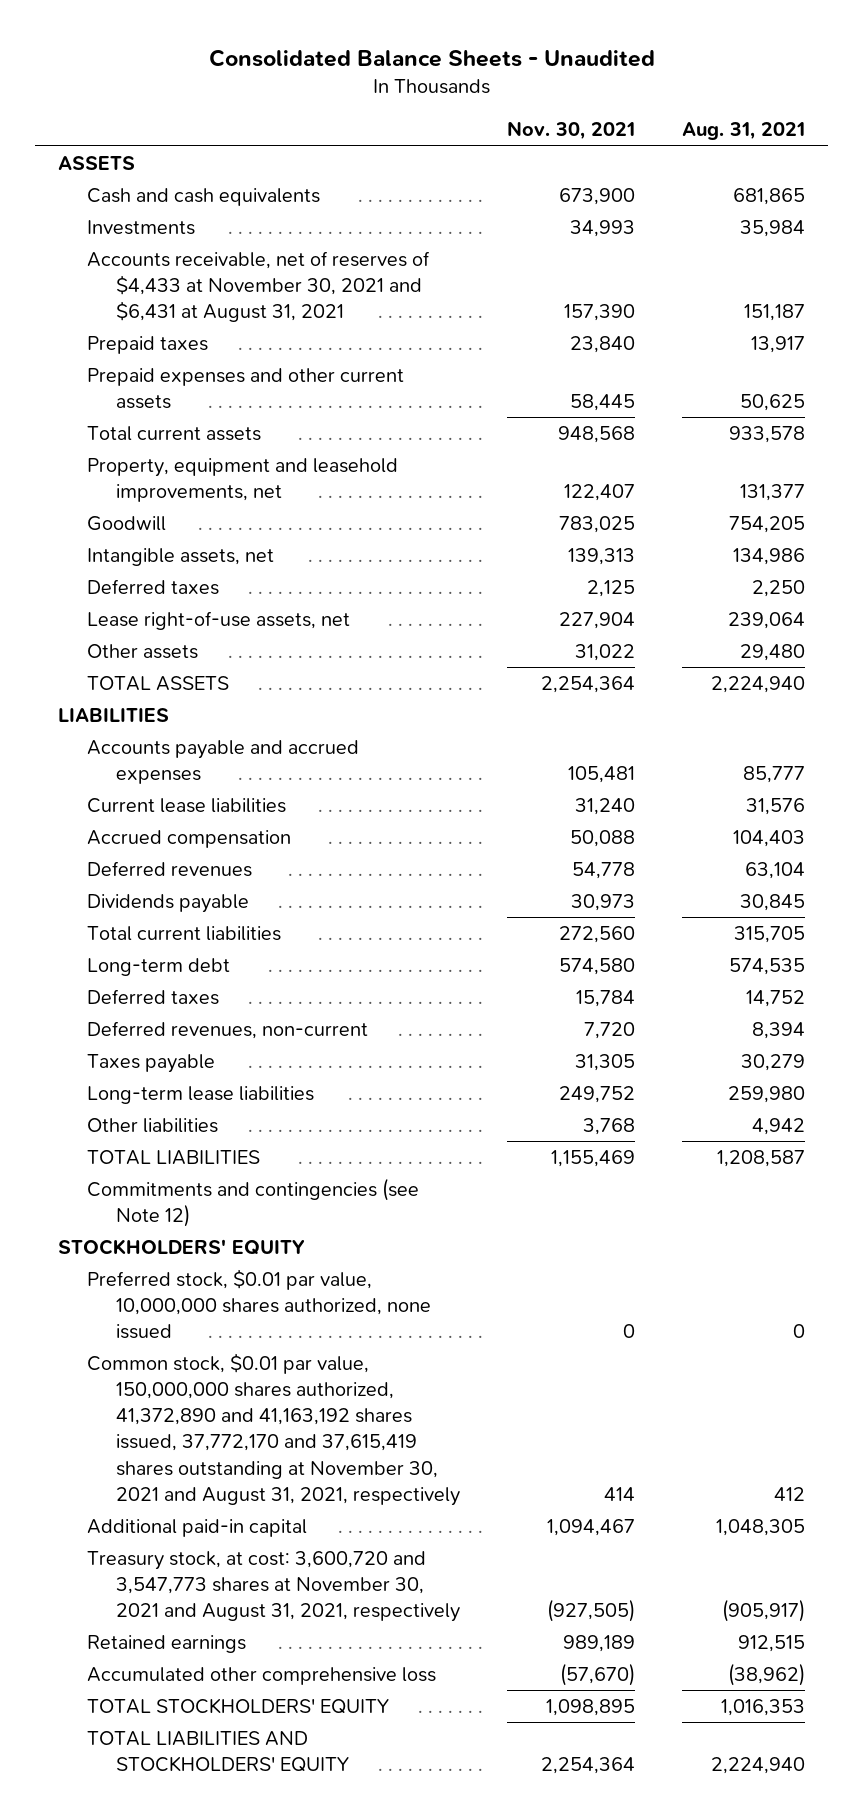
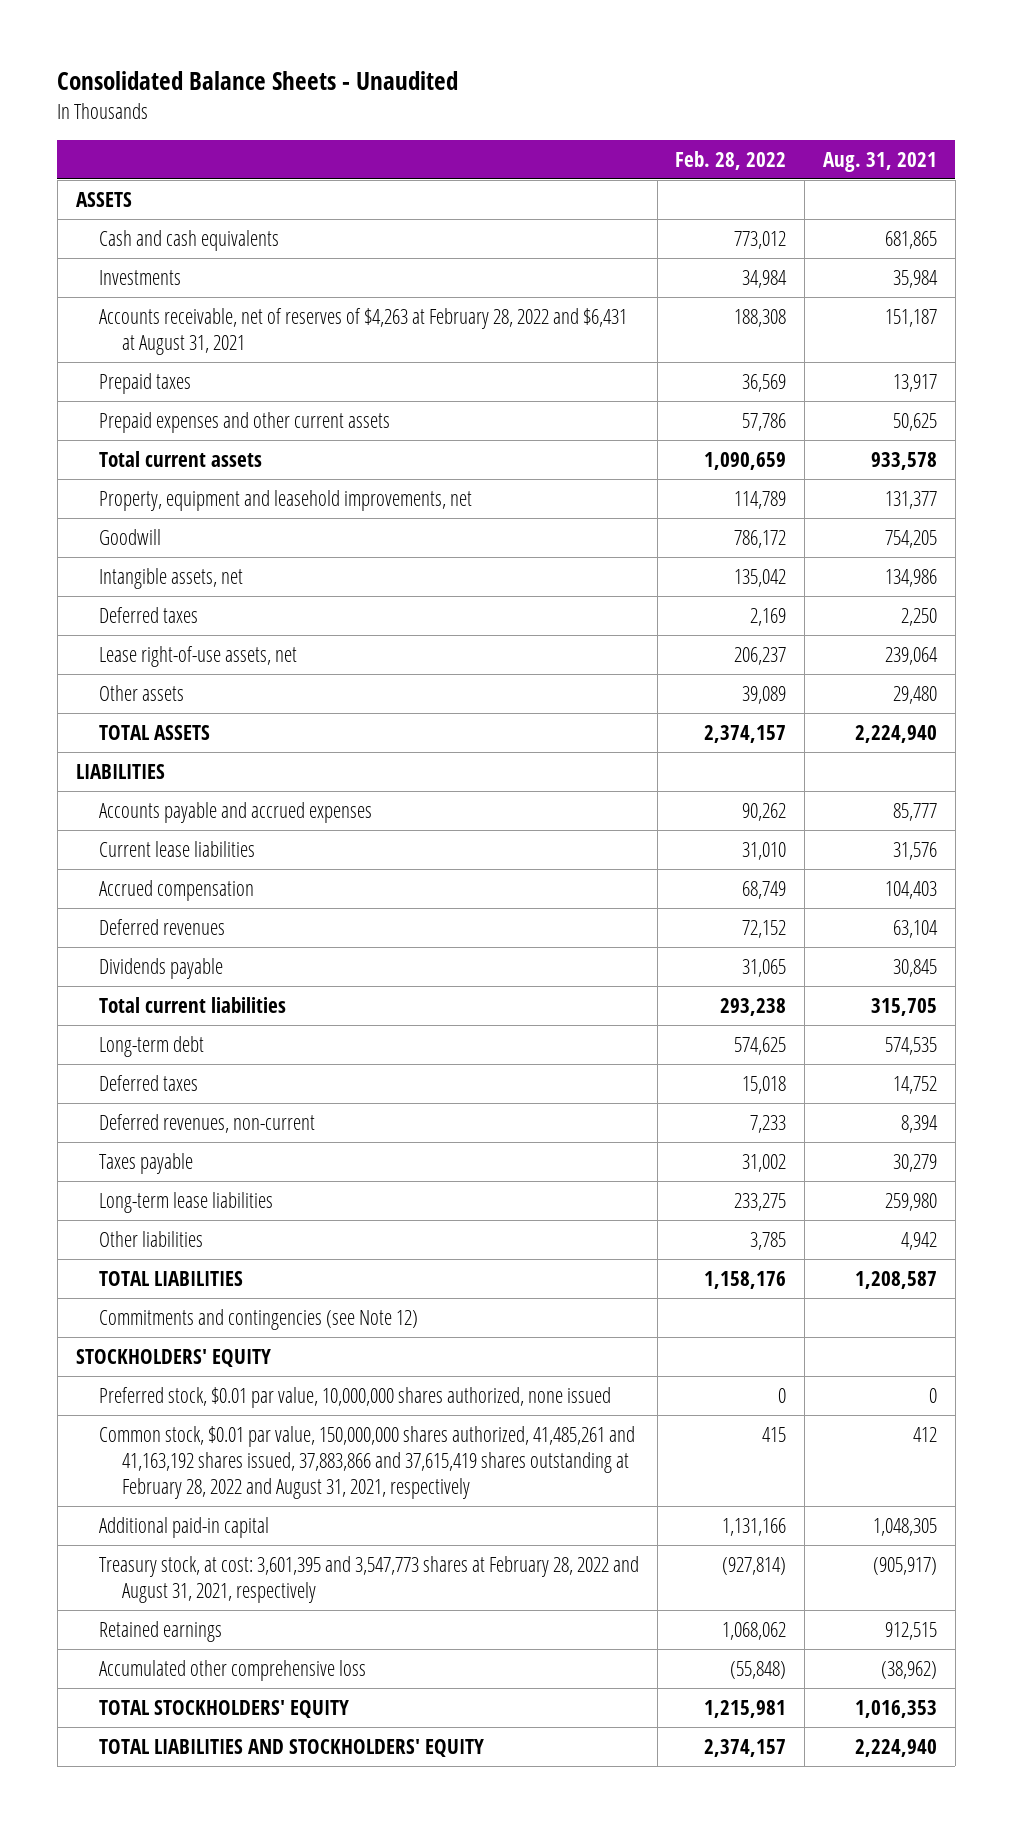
- | Nov. 30, 2021 | Aug. 31, 2021
+ | Feb. 28, 2022 | Aug. 31, 2021
- Accounts receivable, net of reserves of $4,433 at November 30, 2021 and $6,431 at August 31, 2021 | 157,390 | 151,187
+ Accounts receivable, net of reserves of $4,263 at February 28, 2022 and $6,431 at August 31, 2021 | 188,308 | 151,187
- Common stock, $0.01 par value, 150,000,000 shares authorized, 41,372,890 and 41,163,192 shares issued, 37,772,170 and 37,615,419 shares outstanding at November 30, 2021 and August 31, 2021, respectively | 414 | 412
+ Common stock, $0.01 par value, 150,000,000 shares authorized, 41,485,261 and 41,163,192 shares issued, 37,883,866 and 37,615,419 shares outstanding at February 28, 2022 and August 31, 2021, respectively | 415 | 412
- Treasury stock, at cost: 3,600,720 and 3,547,773 shares at November 30, 2021 and August 31, 2021, respectively | (927,505) | (905,917)
+ Treasury stock, at cost: 3,601,395 and 3,547,773 shares at February 28, 2022 and August 31, 2021, respectively | (927,814) | (905,917)

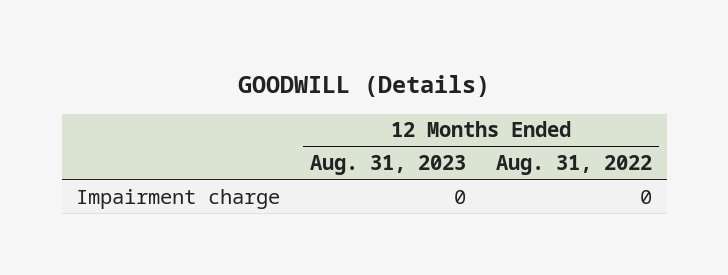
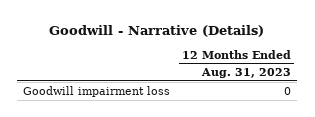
- GOODWILL (Details)
+ Goodwill - Narrative (Details)
- | 12 Months Ended Aug. 31, 2023 | 12 Months Ended Aug. 31, 2022
+ | 12 Months Ended Aug. 31, 2023
- Impairment charge | 0 | 0
+ Goodwill impairment loss | 0

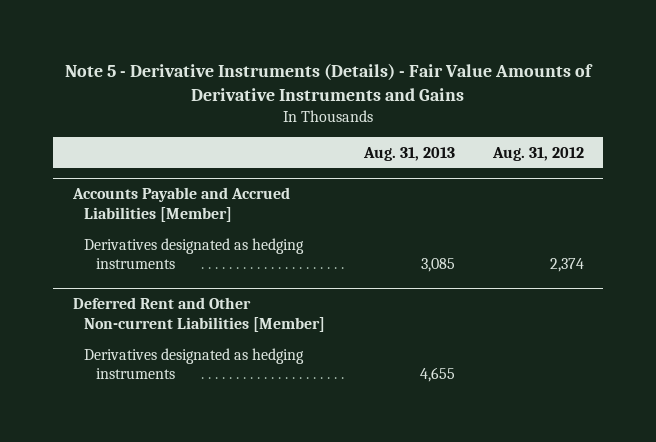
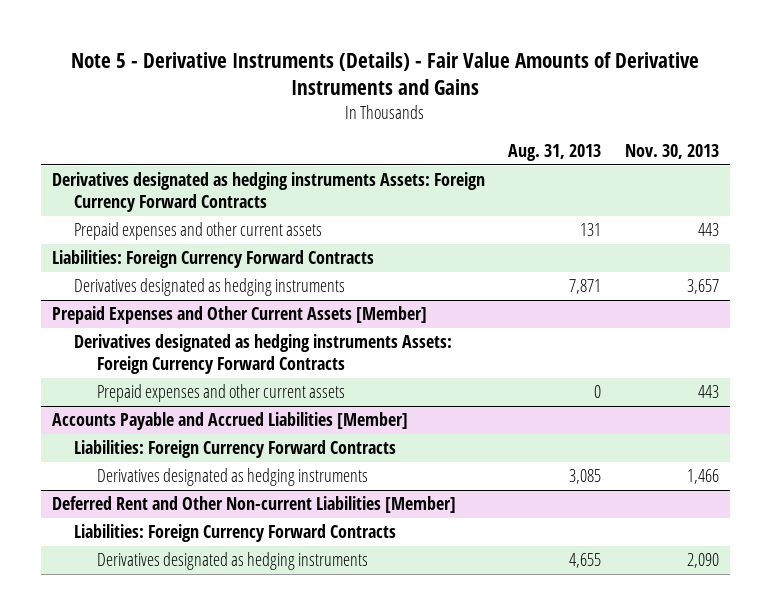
- | Aug. 31, 2013 | Aug. 31, 2012
+ | Aug. 31, 2013 | Nov. 30, 2013
+ Derivatives designated as hedging instruments Assets: Foreign Currency Forward Contracts
+ Prepaid expenses and other current assets | 131 | 443
+ Liabilities: Foreign Currency Forward Contracts
+ Derivatives designated as hedging instruments | 7,871 | 3,657
+ Prepaid Expenses and Other Current Assets [Member]
+ Derivatives designated as hedging instruments Assets: Foreign Currency Forward Contracts
+ Prepaid expenses and other current assets | 0 | 443
@ Accounts Payable and Accrued Liabilities [Member]
+ Liabilities: Foreign Currency Forward Contracts
@ Deferred Rent and Other Non-current Liabilities [Member]
+ Liabilities: Foreign Currency Forward Contracts

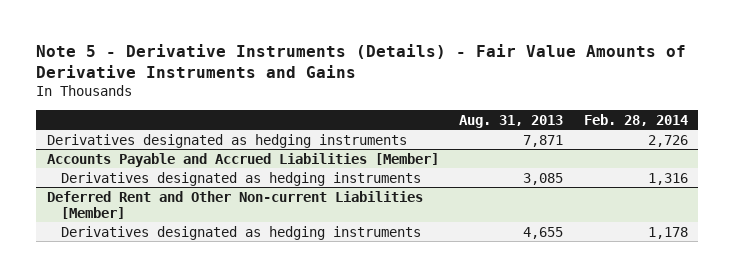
- | Aug. 31, 2013 | Nov. 30, 2013
+ | Aug. 31, 2013 | Feb. 28, 2014
- Derivatives designated as hedging instruments Assets: Foreign Currency Forward Contracts
- Prepaid expenses and other current assets | 131 | 443
- Liabilities: Foreign Currency Forward Contracts
- Prepaid Expenses and Other Current Assets [Member]
- Derivatives designated as hedging instruments Assets: Foreign Currency Forward Contracts
- Prepaid expenses and other current assets | 0 | 443
@ Accounts Payable and Accrued Liabilities [Member]
- Liabilities: Foreign Currency Forward Contracts
@ Deferred Rent and Other Non-current Liabilities [Member]
- Liabilities: Foreign Currency Forward Contracts

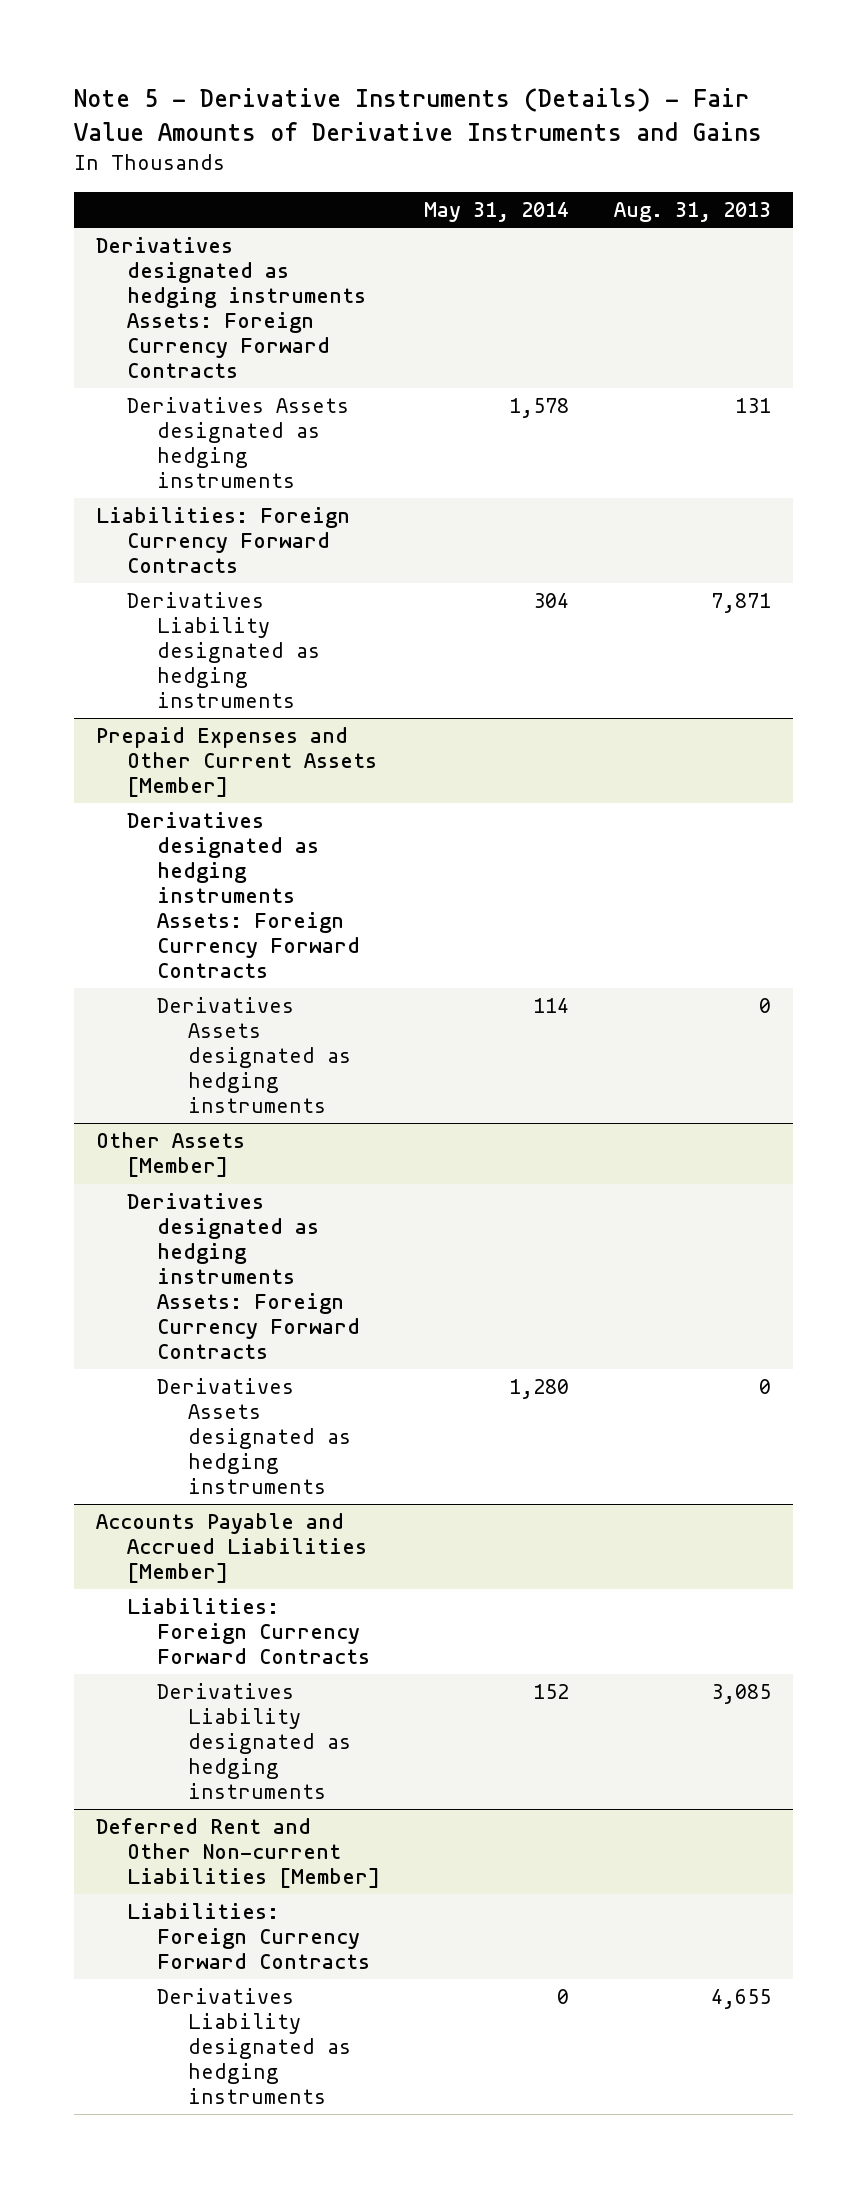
- | Aug. 31, 2013 | Feb. 28, 2014
+ | May 31, 2014 | Aug. 31, 2013
- Derivatives designated as hedging instruments | 7,871 | 2,726
+ Derivatives designated as hedging instruments Assets: Foreign Currency Forward Contracts
+ Derivatives Assets designated as hedging instruments | 1,578 | 131
+ Liabilities: Foreign Currency Forward Contracts
+ Derivatives Liability designated as hedging instruments | 304 | 7,871
+ Prepaid Expenses and Other Current Assets [Member]
+ Derivatives designated as hedging instruments Assets: Foreign Currency Forward Contracts
+ Derivatives Assets designated as hedging instruments | 114 | 0
+ Other Assets [Member]
+ Derivatives designated as hedging instruments Assets: Foreign Currency Forward Contracts
+ Derivatives Assets designated as hedging instruments | 1,280 | 0
@ Accounts Payable and Accrued Liabilities [Member]
- Derivatives designated as hedging instruments | 3,085 | 1,316
+ Liabilities: Foreign Currency Forward Contracts
+ Derivatives Liability designated as hedging instruments | 152 | 3,085
@ Deferred Rent and Other Non-current Liabilities [Member]
- Derivatives designated as hedging instruments | 4,655 | 1,178
+ Liabilities: Foreign Currency Forward Contracts
+ Derivatives Liability designated as hedging instruments | 0 | 4,655

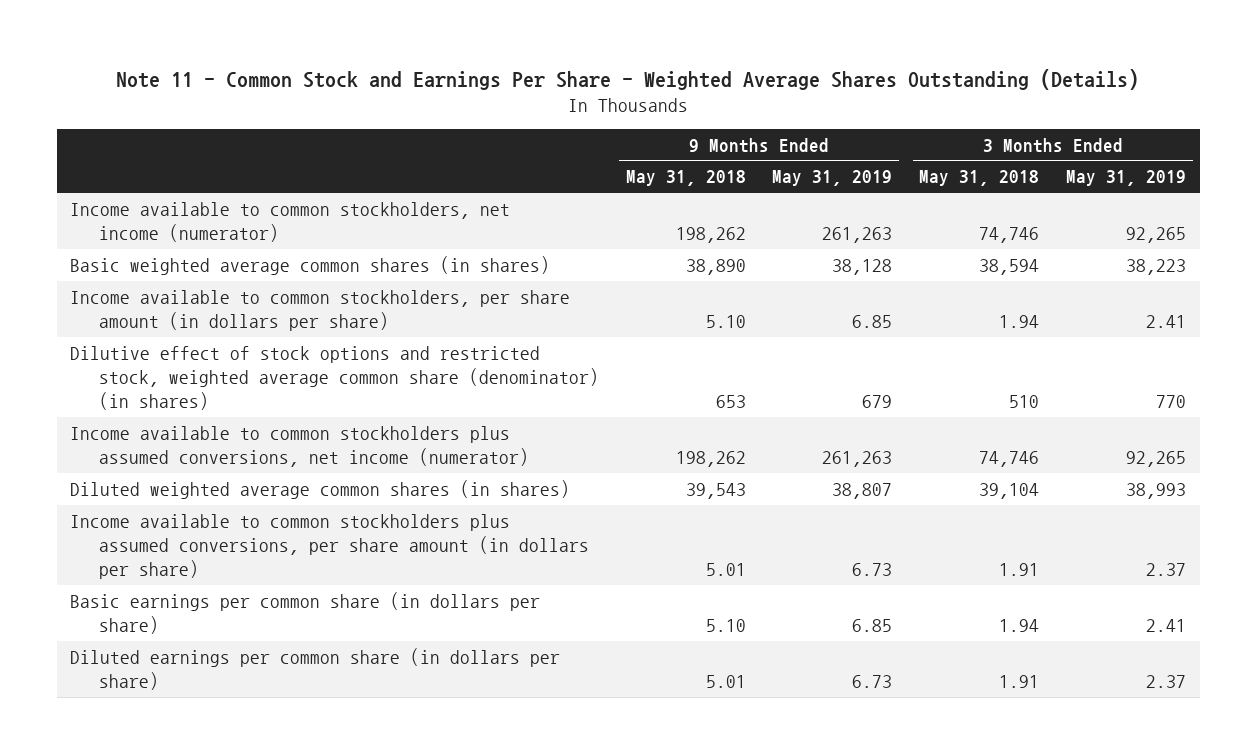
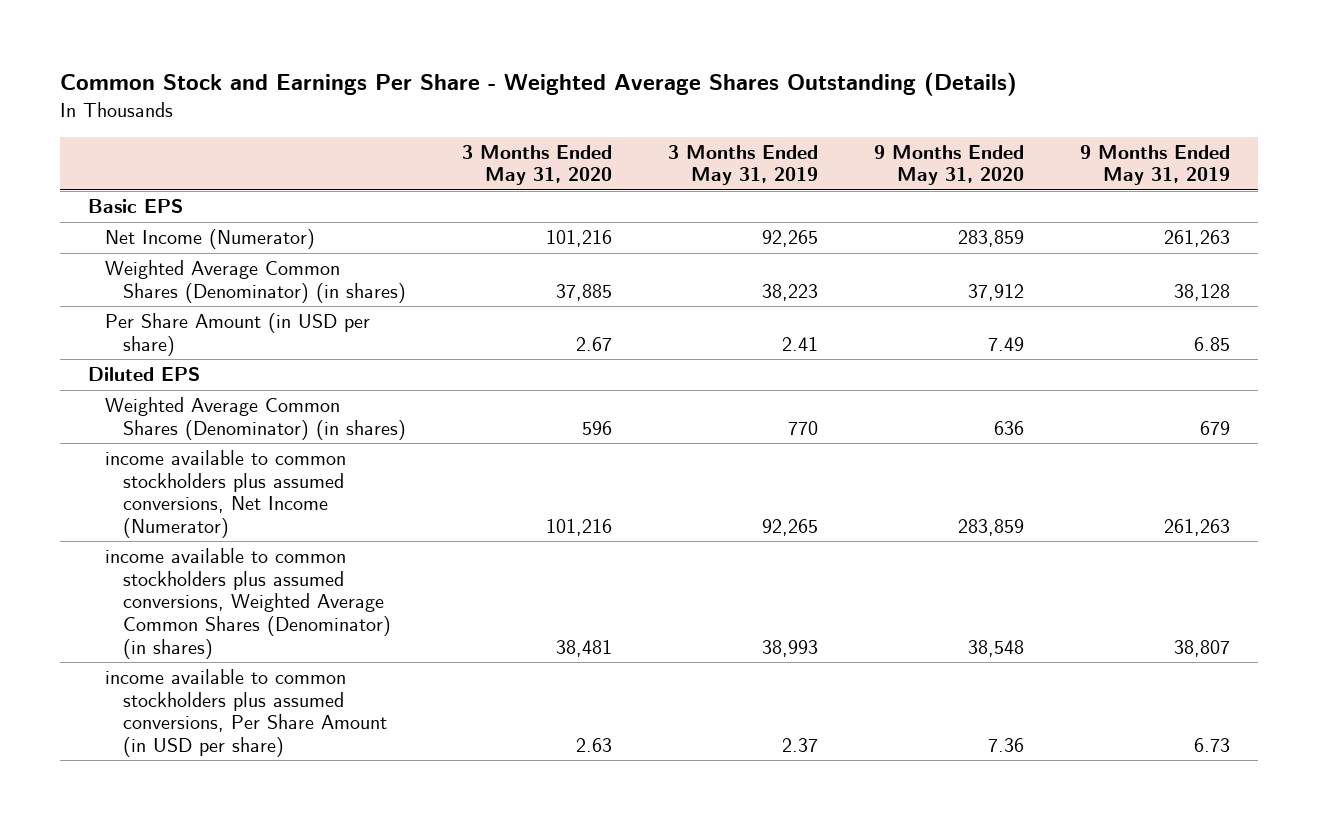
- Note 11 - Common Stock and Earnings Per Share - Weighted Average Shares Outstanding (Details)
+ Common Stock and Earnings Per Share - Weighted Average Shares Outstanding (Details)
- | 9 Months Ended May 31, 2018 | 9 Months Ended May 31, 2019 | 3 Months Ended May 31, 2018 | 3 Months Ended May 31, 2019
+ | 3 Months Ended May 31, 2020 | 3 Months Ended May 31, 2019 | 9 Months Ended May 31, 2020 | 9 Months Ended May 31, 2019
- Income available to common stockholders, net income (numerator) | 198,262 | 261,263 | 74,746 | 92,265
- Basic weighted average common shares (in shares) | 38,890 | 38,128 | 38,594 | 38,223
- Income available to common stockholders, per share amount (in dollars per share) | 5.10 | 6.85 | 1.94 | 2.41
- Dilutive effect of stock options and restricted stock, weighted average common share (denominator) (in shares) | 653 | 679 | 510 | 770
- Income available to common stockholders plus assumed conversions, net income (numerator) | 198,262 | 261,263 | 74,746 | 92,265
- Diluted weighted average common shares (in shares) | 39,543 | 38,807 | 39,104 | 38,993
- Income available to common stockholders plus assumed conversions, per share amount (in dollars per share) | 5.01 | 6.73 | 1.91 | 2.37
- Basic earnings per common share (in dollars per share) | 5.10 | 6.85 | 1.94 | 2.41
- Diluted earnings per common share (in dollars per share) | 5.01 | 6.73 | 1.91 | 2.37
+ Basic EPS
+ Net Income (Numerator) | 101,216 | 92,265 | 283,859 | 261,263
+ Weighted Average Common Shares (Denominator) (in shares) | 37,885 | 38,223 | 37,912 | 38,128
+ Per Share Amount (in USD per share) | 2.67 | 2.41 | 7.49 | 6.85
+ Diluted EPS
+ Weighted Average Common Shares (Denominator) (in shares) | 596 | 770 | 636 | 679
+ income available to common stockholders plus assumed conversions, Net Income (Numerator) | 101,216 | 92,265 | 283,859 | 261,263
+ income available to common stockholders plus assumed conversions, Weighted Average Common Shares (Denominator) (in shares) | 38,481 | 38,993 | 38,548 | 38,807
+ income available to common stockholders plus assumed conversions, Per Share Amount (in USD per share) | 2.63 | 2.37 | 7.36 | 6.73

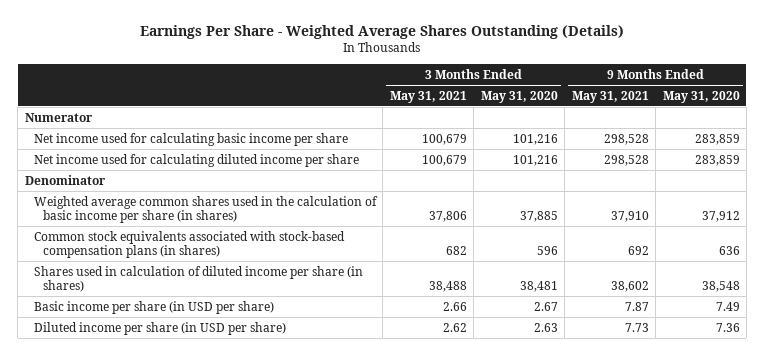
- Common Stock and Earnings Per Share - Weighted Average Shares Outstanding (Details)
+ Earnings Per Share - Weighted Average Shares Outstanding (Details)
- | 3 Months Ended May 31, 2020 | 3 Months Ended May 31, 2019 | 9 Months Ended May 31, 2020 | 9 Months Ended May 31, 2019
+ | 3 Months Ended May 31, 2021 | 3 Months Ended May 31, 2020 | 9 Months Ended May 31, 2021 | 9 Months Ended May 31, 2020
- Basic EPS
- Net Income (Numerator) | 101,216 | 92,265 | 283,859 | 261,263
- Weighted Average Common Shares (Denominator) (in shares) | 37,885 | 38,223 | 37,912 | 38,128
- Per Share Amount (in USD per share) | 2.67 | 2.41 | 7.49 | 6.85
- Diluted EPS
- Weighted Average Common Shares (Denominator) (in shares) | 596 | 770 | 636 | 679
- income available to common stockholders plus assumed conversions, Net Income (Numerator) | 101,216 | 92,265 | 283,859 | 261,263
- income available to common stockholders plus assumed conversions, Weighted Average Common Shares (Denominator) (in shares) | 38,481 | 38,993 | 38,548 | 38,807
- income available to common stockholders plus assumed conversions, Per Share Amount (in USD per share) | 2.63 | 2.37 | 7.36 | 6.73
+ Numerator
+ Net income used for calculating basic income per share | 100,679 | 101,216 | 298,528 | 283,859
+ Net income used for calculating diluted income per share | 100,679 | 101,216 | 298,528 | 283,859
+ Denominator
+ Weighted average common shares used in the calculation of basic income per share (in shares) | 37,806 | 37,885 | 37,910 | 37,912
+ Common stock equivalents associated with stock-based compensation plans (in shares) | 682 | 596 | 692 | 636
+ Shares used in calculation of diluted income per share (in shares) | 38,488 | 38,481 | 38,602 | 38,548
+ Basic income per share (in USD per share) | 2.66 | 2.67 | 7.87 | 7.49
+ Diluted income per share (in USD per share) | 2.62 | 2.63 | 7.73 | 7.36

